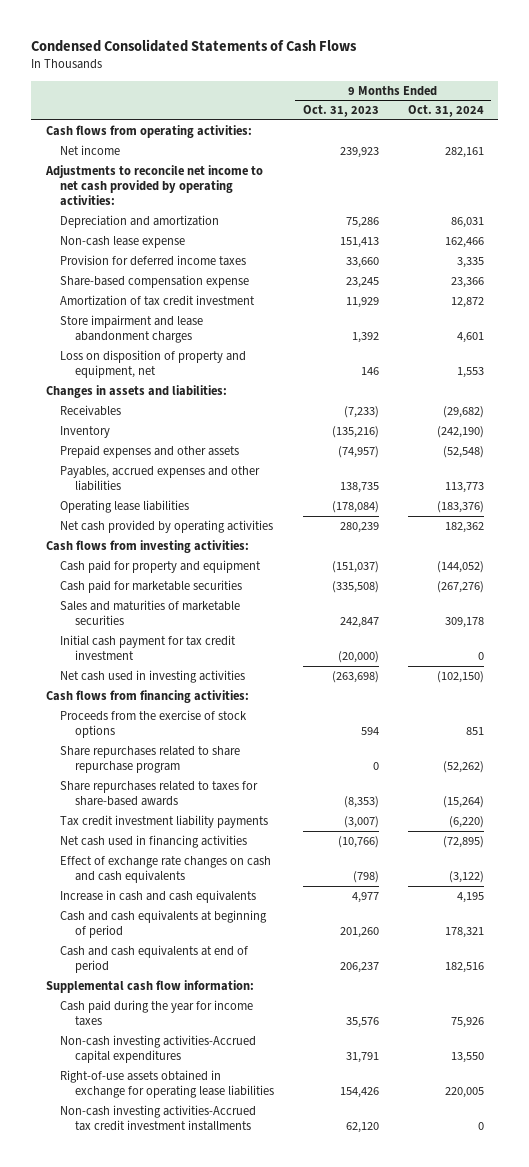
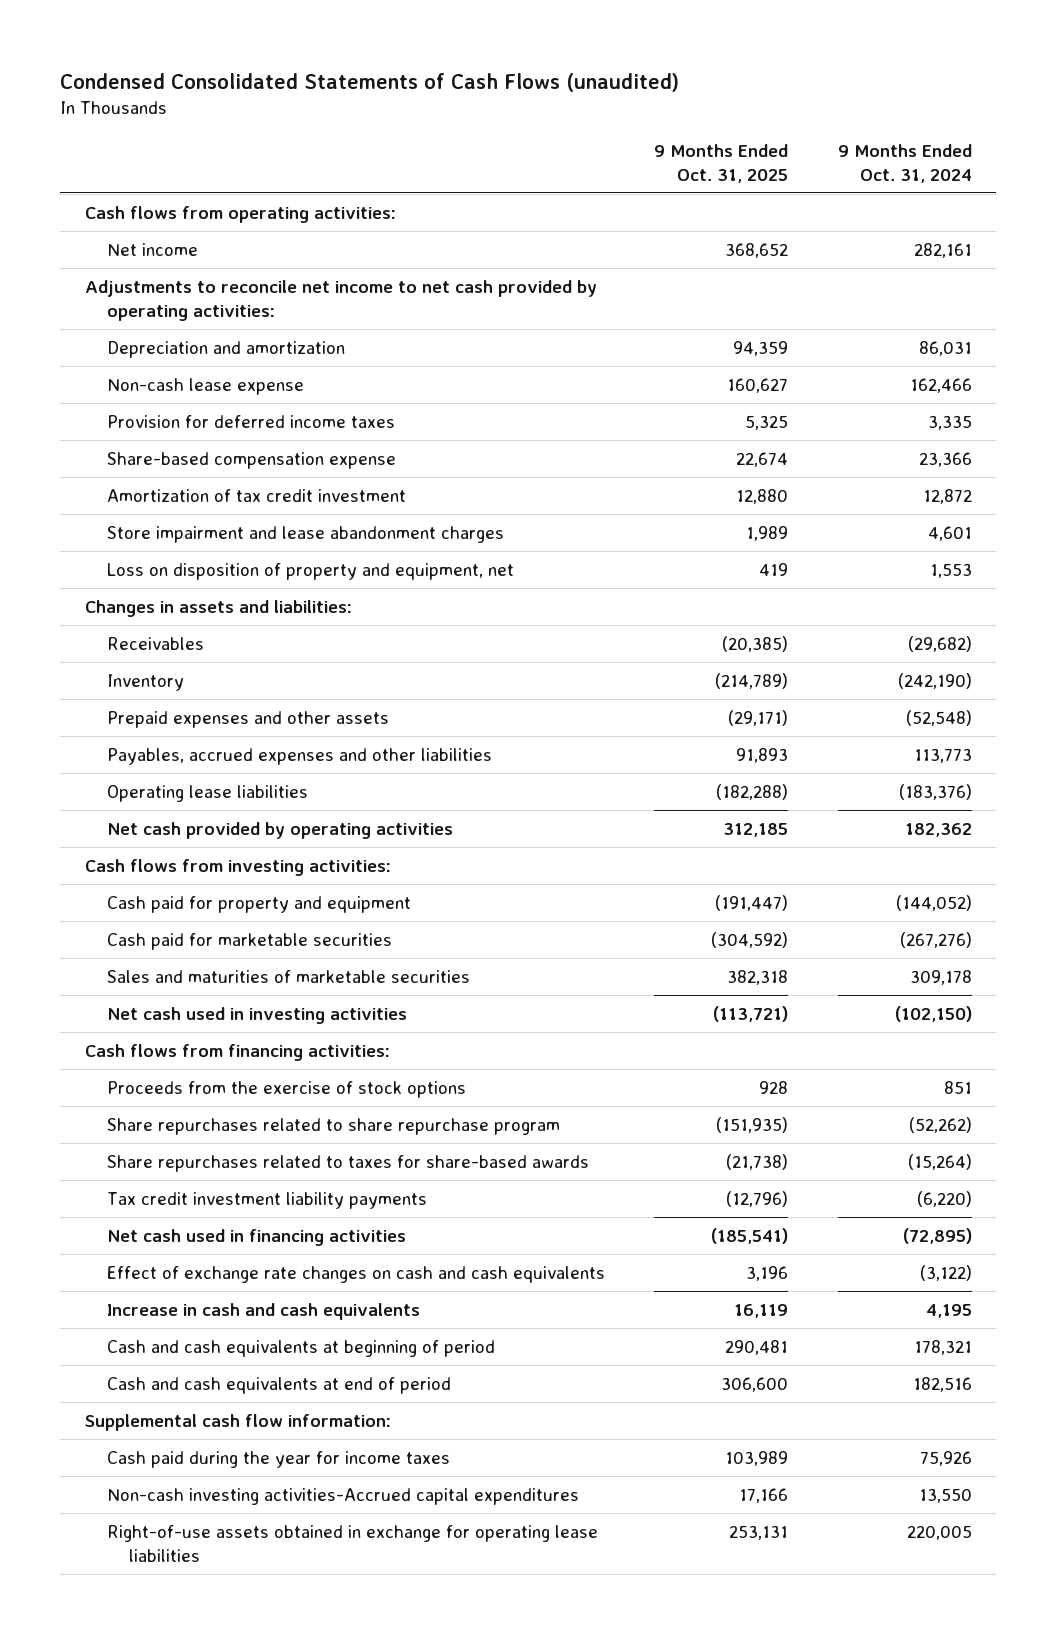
- Condensed Consolidated Statements of Cash Flows
+ Condensed Consolidated Statements of Cash Flows (unaudited)
- | 9 Months Ended Oct. 31, 2023 | 9 Months Ended Oct. 31, 2024
+ | 9 Months Ended Oct. 31, 2025 | 9 Months Ended Oct. 31, 2024
- Initial cash payment for tax credit investment | (20,000) | 0
- Non-cash investing activities-Accrued tax credit investment installments | 62,120 | 0

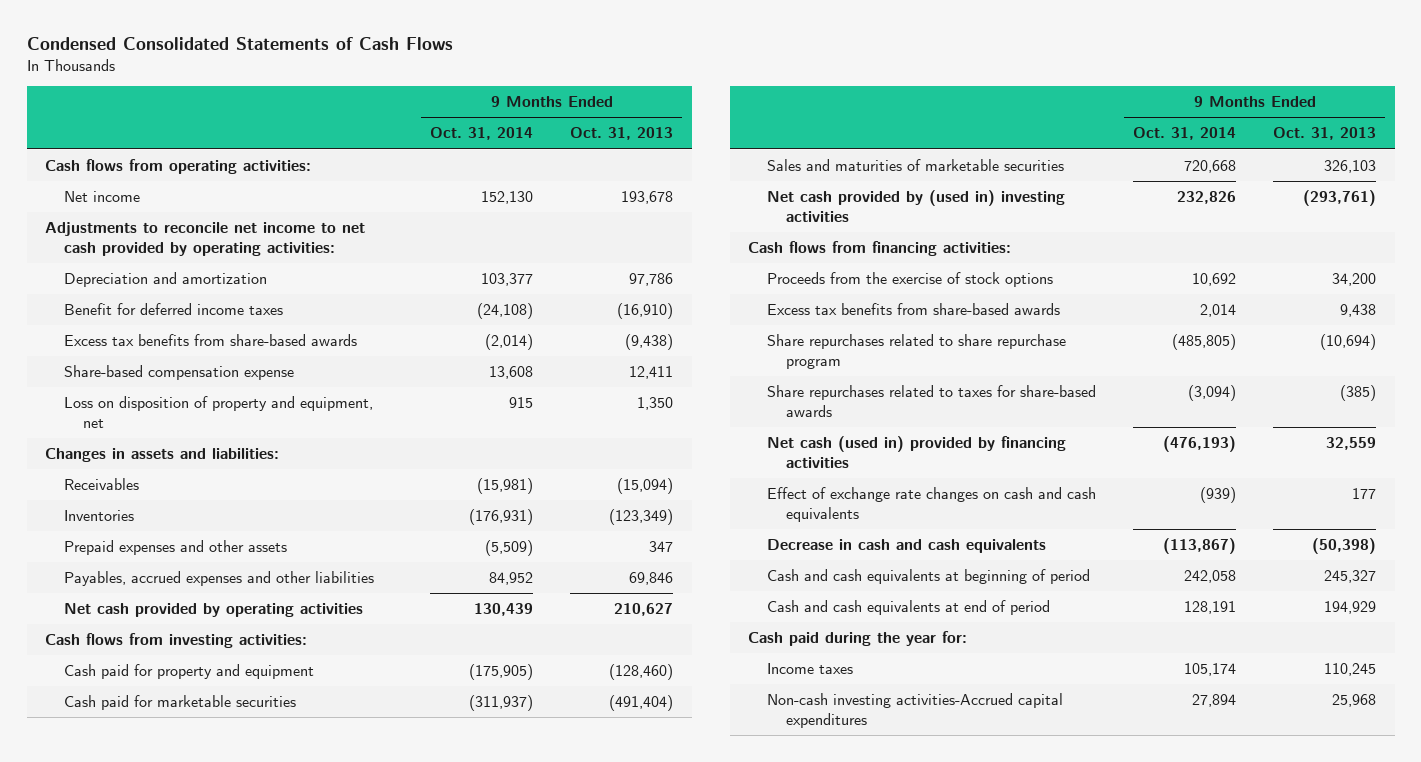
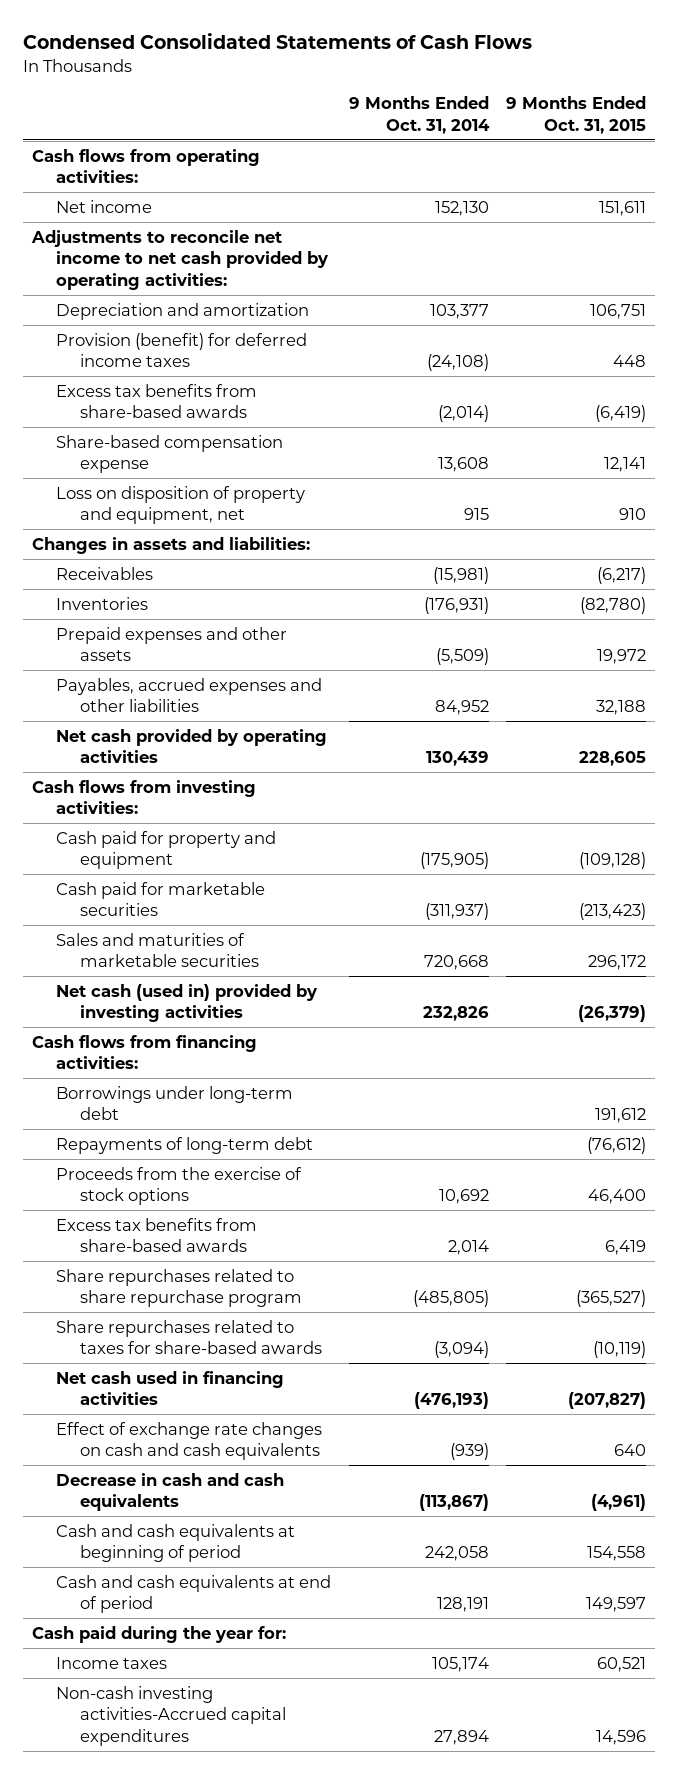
- | 9 Months Ended Oct. 31, 2014 | 9 Months Ended Oct. 31, 2013
+ | 9 Months Ended Oct. 31, 2014 | 9 Months Ended Oct. 31, 2015
- Benefit for deferred income taxes | (24,108) | (16,910)
+ Provision (benefit) for deferred income taxes | (24,108) | 448
- Net cash provided by (used in) investing activities | 232,826 | (293,761)
+ Net cash (used in) provided by investing activities | 232,826 | (26,379)
+ Borrowings under long-term debt | | 191,612
+ Repayments of long-term debt | | (76,612)
- Net cash (used in) provided by financing activities | (476,193) | 32,559
+ Net cash used in financing activities | (476,193) | (207,827)

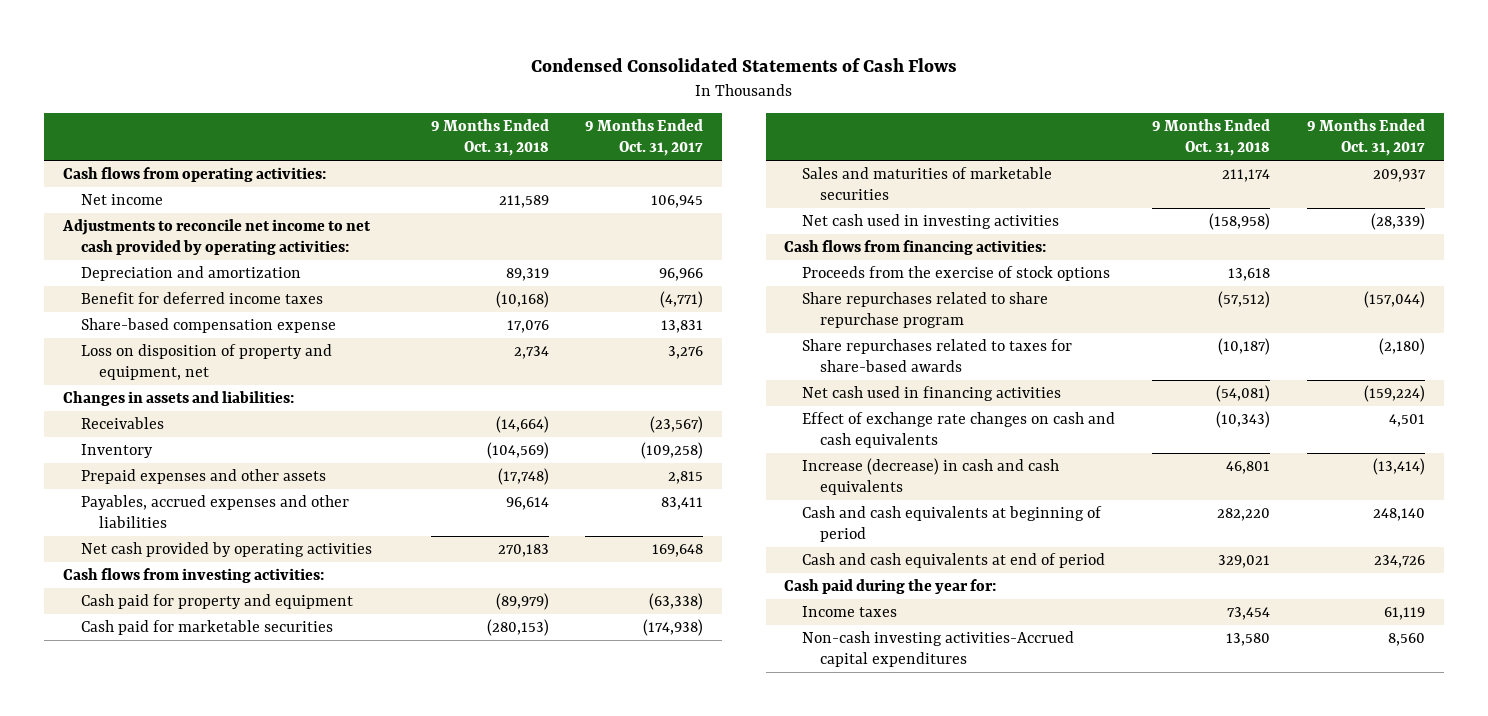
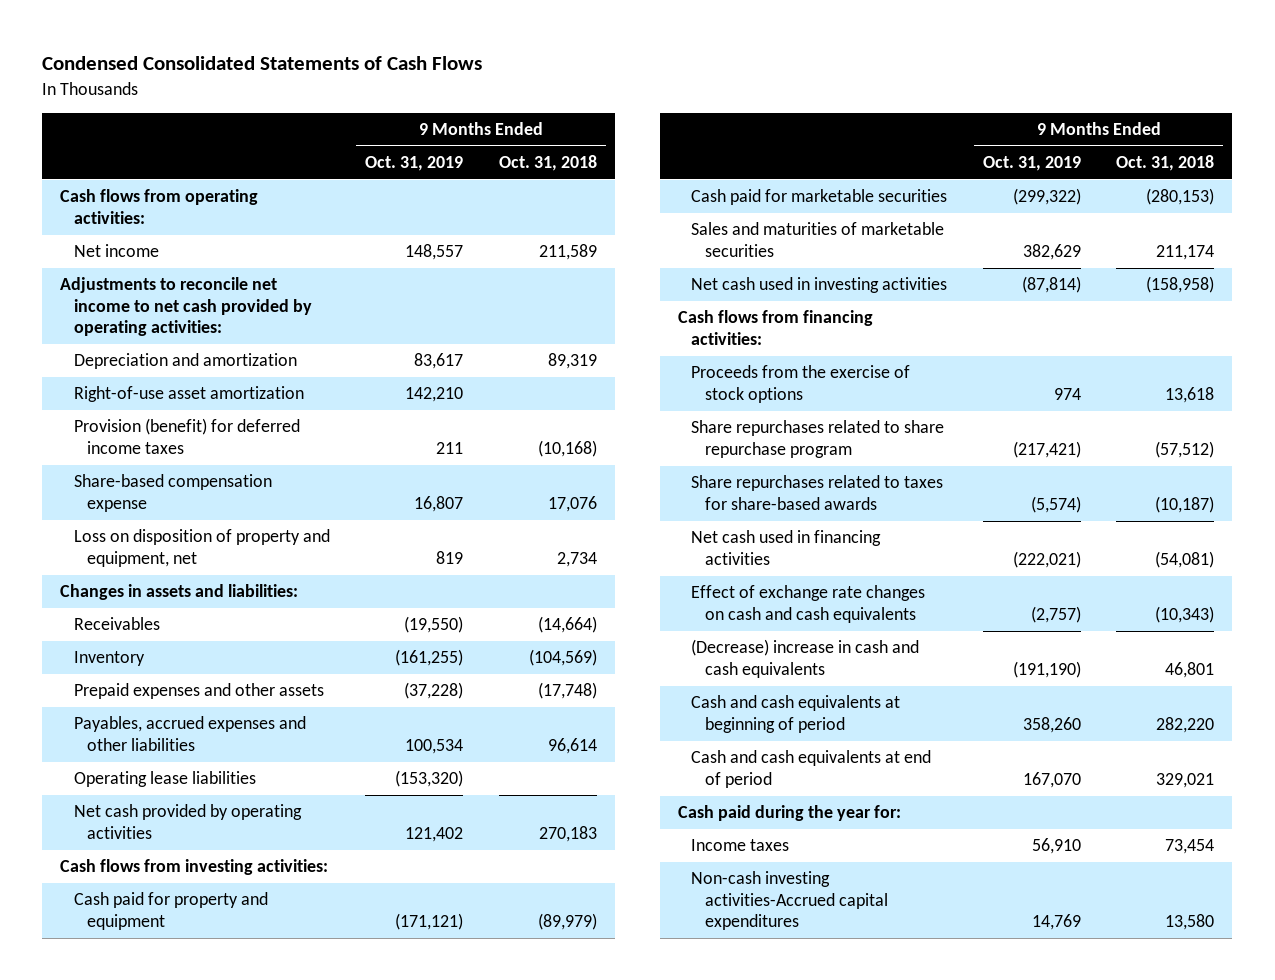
- | 9 Months Ended Oct. 31, 2018 | 9 Months Ended Oct. 31, 2017
+ | 9 Months Ended Oct. 31, 2019 | 9 Months Ended Oct. 31, 2018
- Benefit for deferred income taxes | (10,168) | (4,771)
+ Right-of-use asset amortization | 142,210 |
+ Provision (benefit) for deferred income taxes | 211 | (10,168)
+ Operating lease liabilities | (153,320) |
- Increase (decrease) in cash and cash equivalents | 46,801 | (13,414)
+ (Decrease) increase in cash and cash equivalents | (191,190) | 46,801

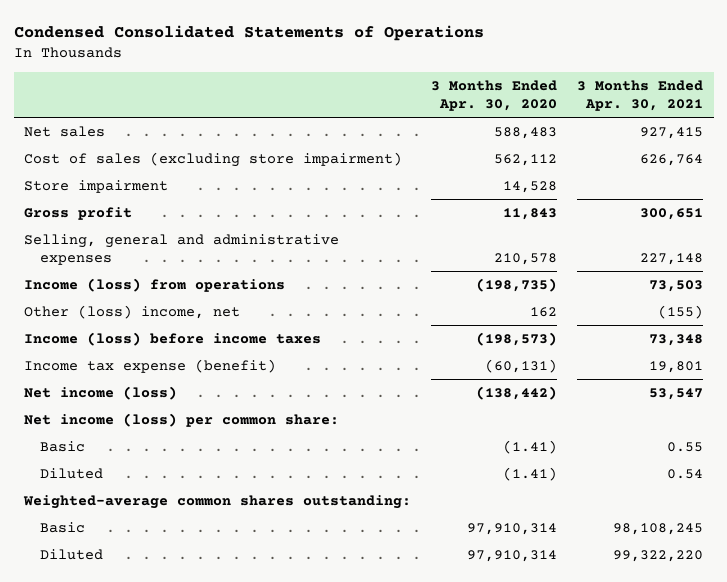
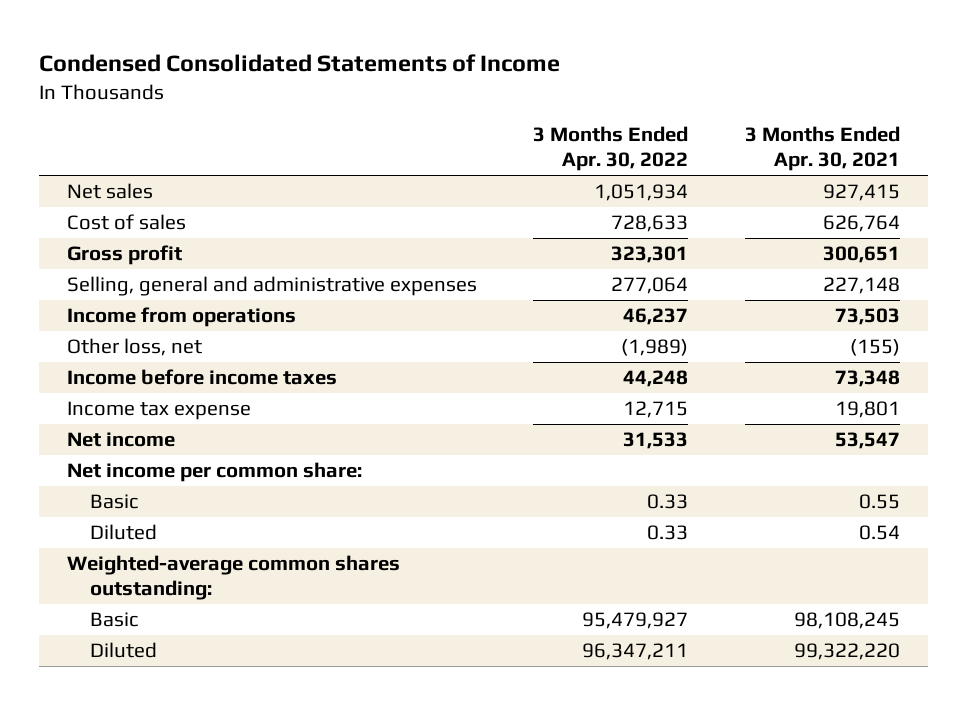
- Condensed Consolidated Statements of Operations
+ Condensed Consolidated Statements of Income
- | 3 Months Ended Apr. 30, 2020 | 3 Months Ended Apr. 30, 2021
+ | 3 Months Ended Apr. 30, 2022 | 3 Months Ended Apr. 30, 2021
- Cost of sales (excluding store impairment) | 562,112 | 626,764
- Store impairment | 14,528 |
+ Cost of sales | 728,633 | 626,764
- Income (loss) from operations | (198,735) | 73,503
- Other (loss) income, net | 162 | (155)
- Income (loss) before income taxes | (198,573) | 73,348
- Income tax expense (benefit) | (60,131) | 19,801
- Net income (loss) | (138,442) | 53,547
- Net income (loss) per common share:
+ Income from operations | 46,237 | 73,503
+ Other loss, net | (1,989) | (155)
+ Income before income taxes | 44,248 | 73,348
+ Income tax expense | 12,715 | 19,801
+ Net income | 31,533 | 53,547
+ Net income per common share:

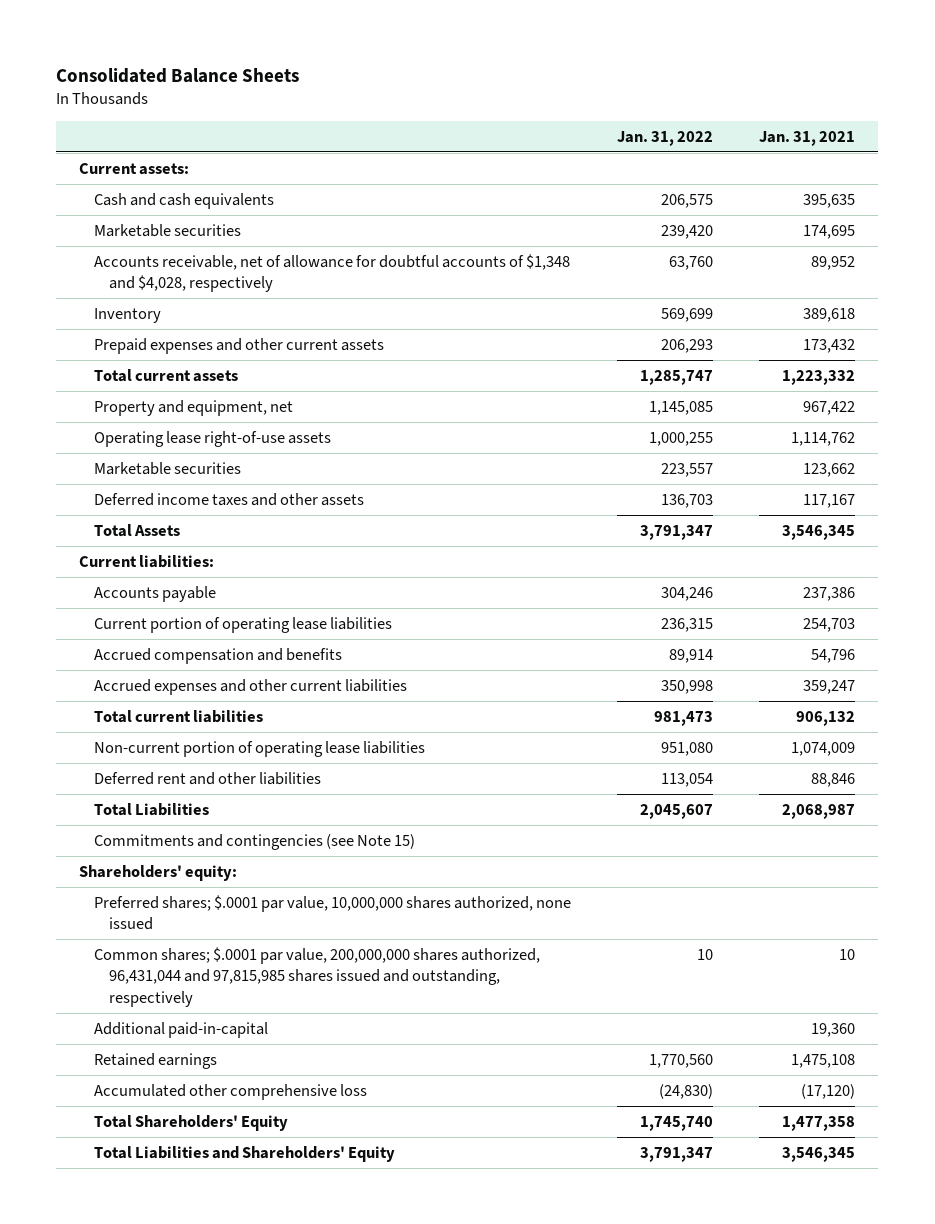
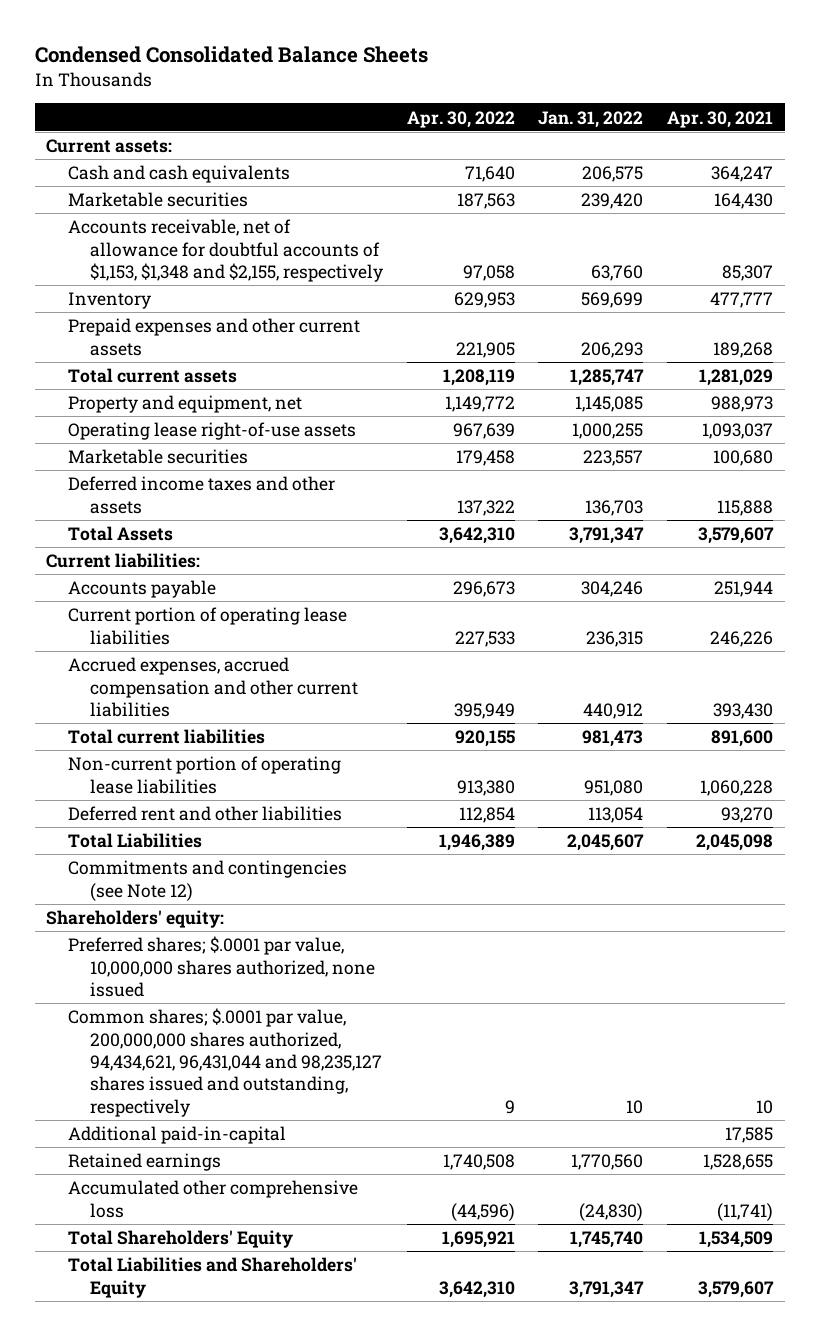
- Consolidated Balance Sheets
+ Condensed Consolidated Balance Sheets
- | Jan. 31, 2022 | Jan. 31, 2021
+ | Apr. 30, 2022 | Jan. 31, 2022 | Apr. 30, 2021
- Accounts receivable, net of allowance for doubtful accounts of $1,348 and $4,028, respectively | 63,760 | 89,952
+ Accounts receivable, net of allowance for doubtful accounts of $1,153, $1,348 and $2,155, respectively | 97,058 | 63,760 | 85,307
- Accrued compensation and benefits | 89,914 | 54,796
- Accrued expenses and other current liabilities | 350,998 | 359,247
+ Accrued expenses, accrued compensation and other current liabilities | 395,949 | 440,912 | 393,430
- Commitments and contingencies (see Note 15)
+ Commitments and contingencies (see Note 12)
- Common shares; $.0001 par value, 200,000,000 shares authorized, 96,431,044 and 97,815,985 shares issued and outstanding, respectively | 10 | 10
+ Common shares; $.0001 par value, 200,000,000 shares authorized, 94,434,621, 96,431,044 and 98,235,127 shares issued and outstanding, respectively | 9 | 10 | 10

